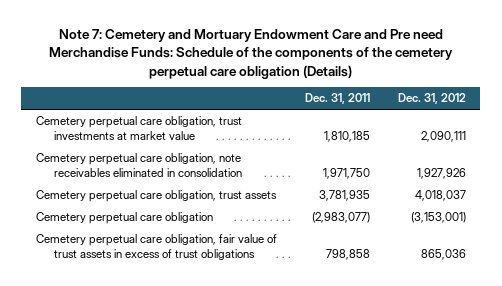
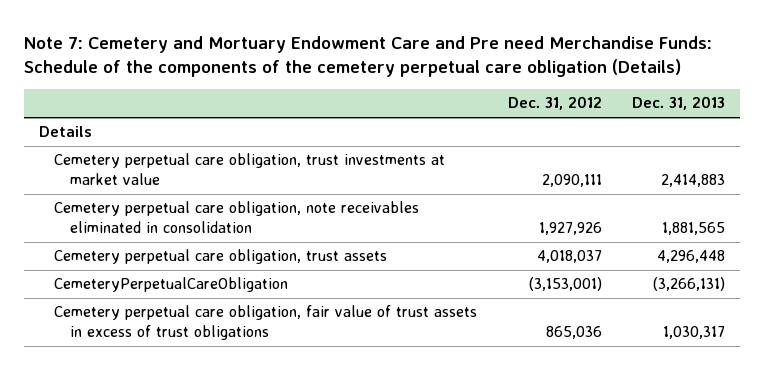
- | Dec. 31, 2011 | Dec. 31, 2012
+ | Dec. 31, 2012 | Dec. 31, 2013
+ Details
- Cemetery perpetual care obligation | (2,983,077) | (3,153,001)
+ CemeteryPerpetualCareObligation | (3,153,001) | (3,266,131)

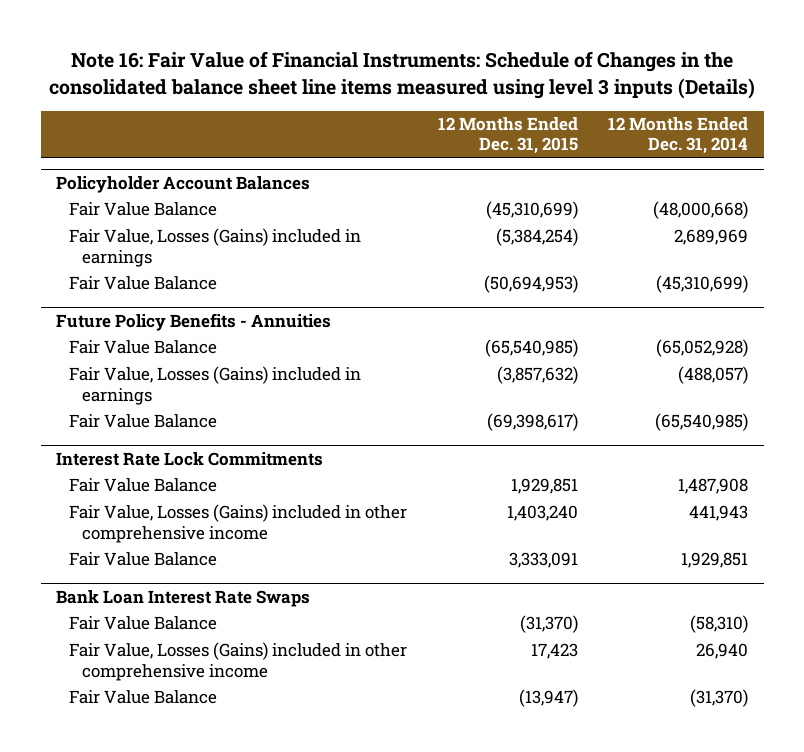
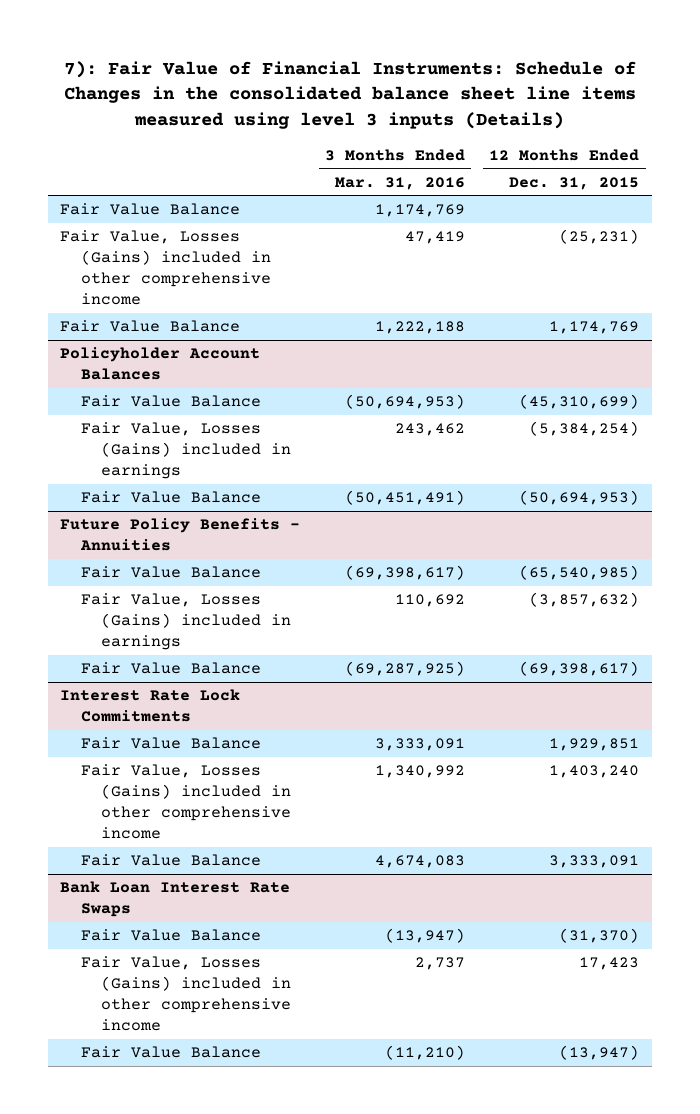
- Note 16: Fair Value of Financial Instruments: Schedule of Changes in the consolidated balance sheet line items measured using level 3 inputs (Details)
+ 7): Fair Value of Financial Instruments: Schedule of Changes in the consolidated balance sheet line items measured using level 3 inputs (Details)
- | 12 Months Ended Dec. 31, 2015 | 12 Months Ended Dec. 31, 2014
+ | 3 Months Ended Mar. 31, 2016 | 12 Months Ended Dec. 31, 2015
+ Fair Value Balance | 1,174,769 |
+ Fair Value, Losses (Gains) included in other comprehensive income | 47,419 | (25,231)
+ Fair Value Balance | 1,222,188 | 1,174,769

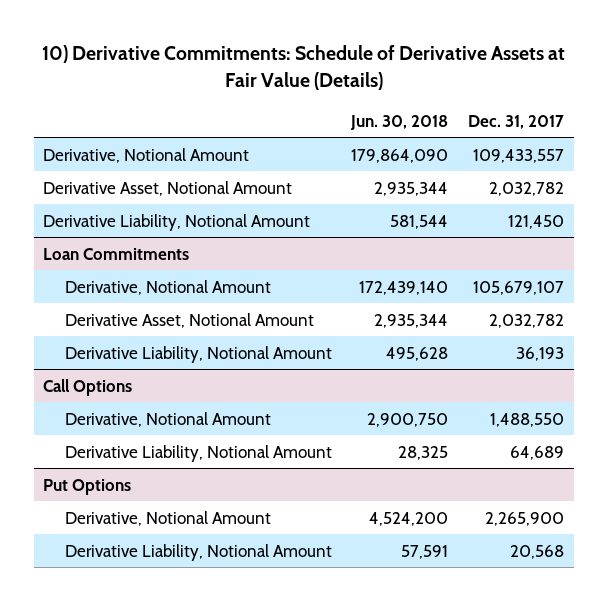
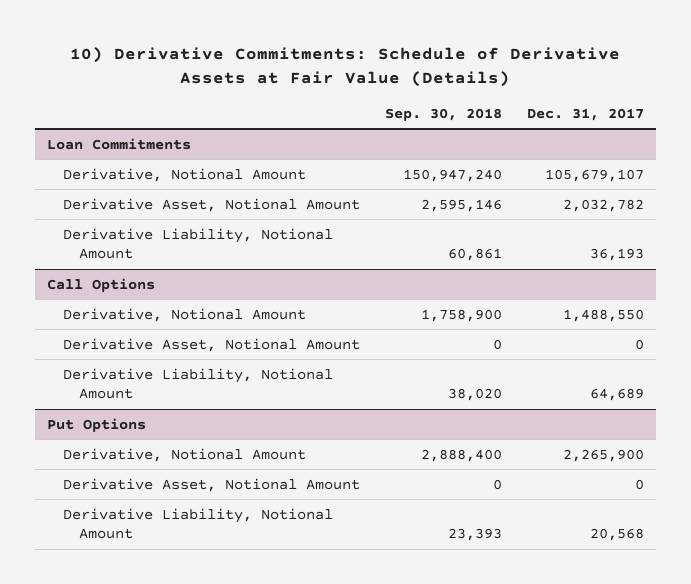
- | Jun. 30, 2018 | Dec. 31, 2017
+ | Sep. 30, 2018 | Dec. 31, 2017
- Derivative, Notional Amount | 179,864,090 | 109,433,557
- Derivative Asset, Notional Amount | 2,935,344 | 2,032,782
- Derivative Liability, Notional Amount | 581,544 | 121,450
@ Call Options
+ Derivative Asset, Notional Amount | 0 | 0
@ Put Options
+ Derivative Asset, Notional Amount | 0 | 0

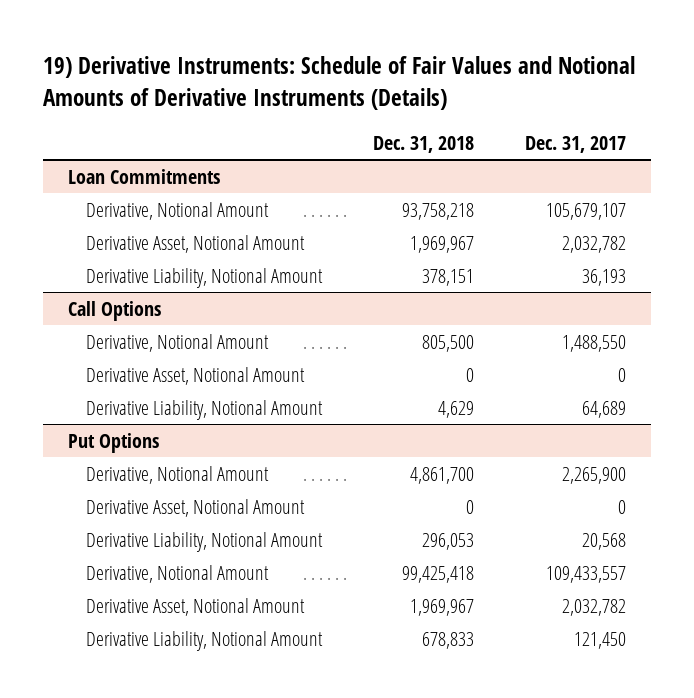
- 10) Derivative Commitments: Schedule of Derivative Assets at Fair Value (Details)
+ 19) Derivative Instruments: Schedule of Fair Values and Notional Amounts of Derivative Instruments (Details)
- | Sep. 30, 2018 | Dec. 31, 2017
+ | Dec. 31, 2018 | Dec. 31, 2017
@ Put Options
+ Derivative, Notional Amount | 99,425,418 | 109,433,557
+ Derivative Asset, Notional Amount | 1,969,967 | 2,032,782
+ Derivative Liability, Notional Amount | 678,833 | 121,450

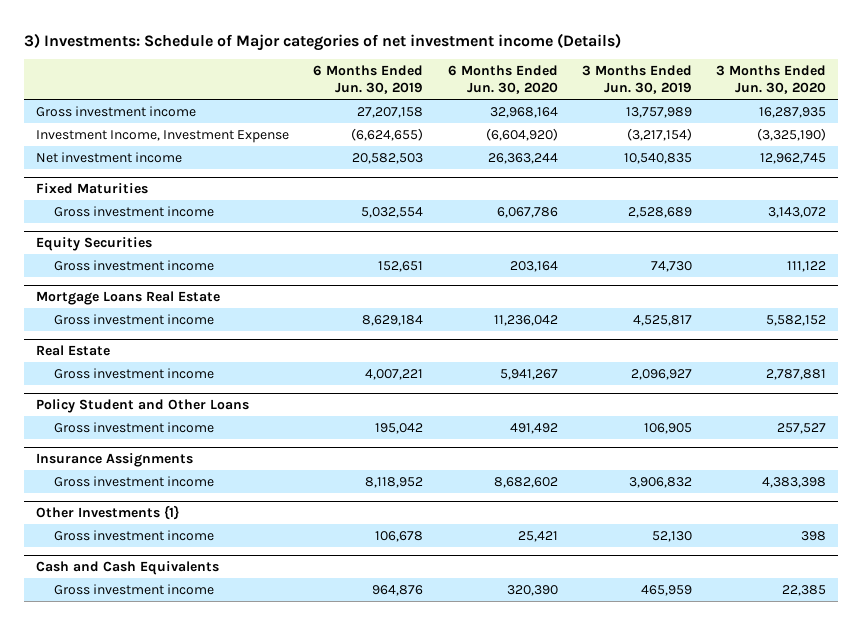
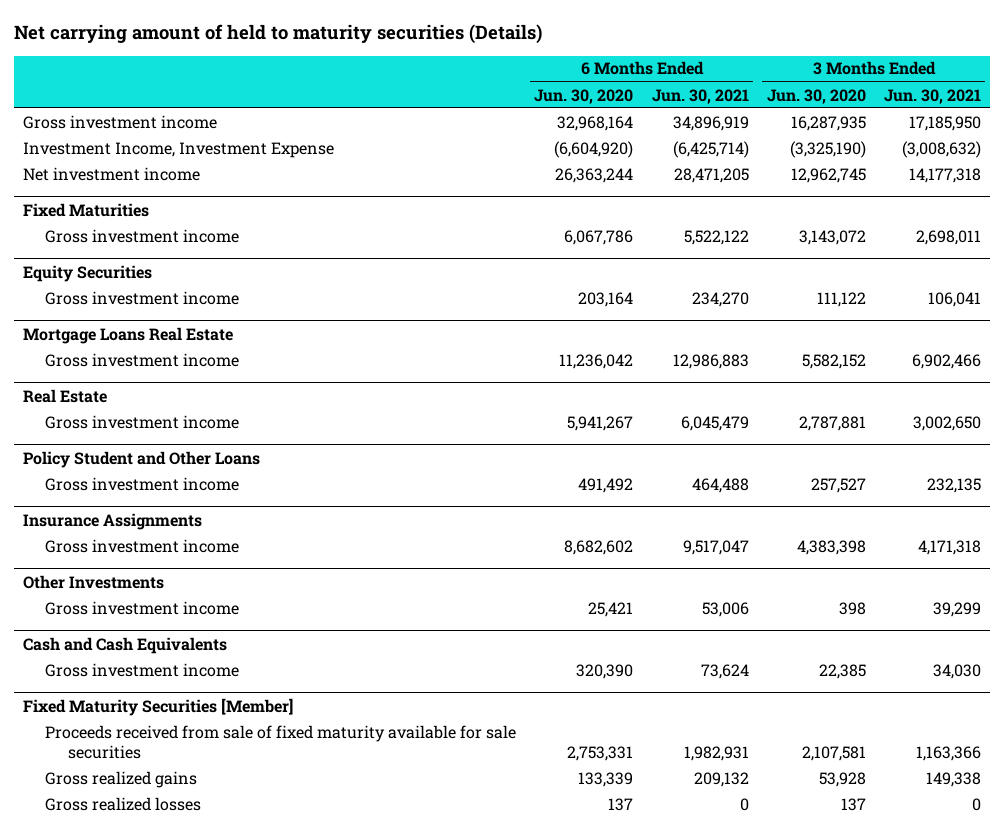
- 3) Investments: Schedule of Major categories of net investment income (Details)
+ Net carrying amount of held to maturity securities (Details)
- | 6 Months Ended Jun. 30, 2019 | 6 Months Ended Jun. 30, 2020 | 3 Months Ended Jun. 30, 2019 | 3 Months Ended Jun. 30, 2020
+ | 6 Months Ended Jun. 30, 2020 | 6 Months Ended Jun. 30, 2021 | 3 Months Ended Jun. 30, 2020 | 3 Months Ended Jun. 30, 2021
- Other Investments {1}
+ Other Investments
+ Fixed Maturity Securities [Member]
+ Proceeds received from sale of fixed maturity available for sale securities | 2,753,331 | 1,982,931 | 2,107,581 | 1,163,366
+ Gross realized gains | 133,339 | 209,132 | 53,928 | 149,338
+ Gross realized losses | 137 | 0 | 137 | 0

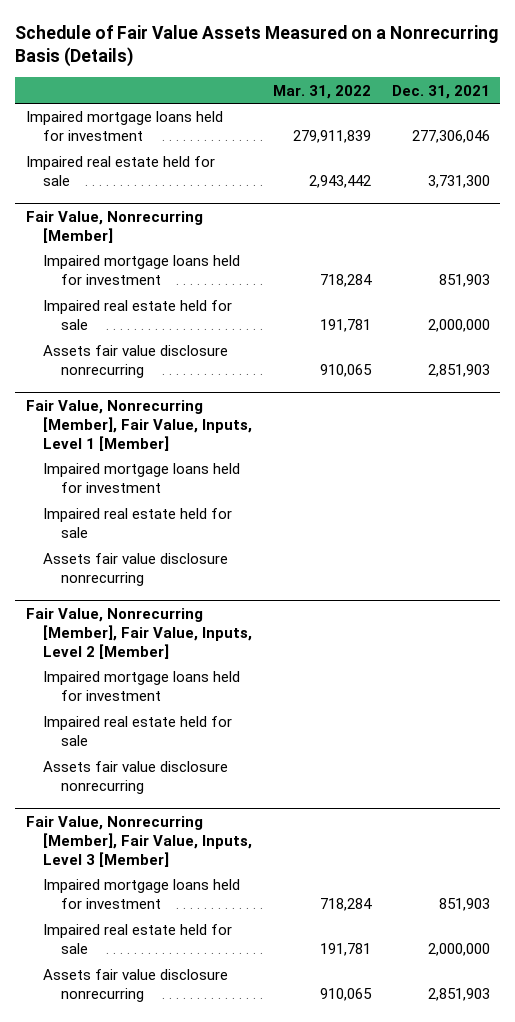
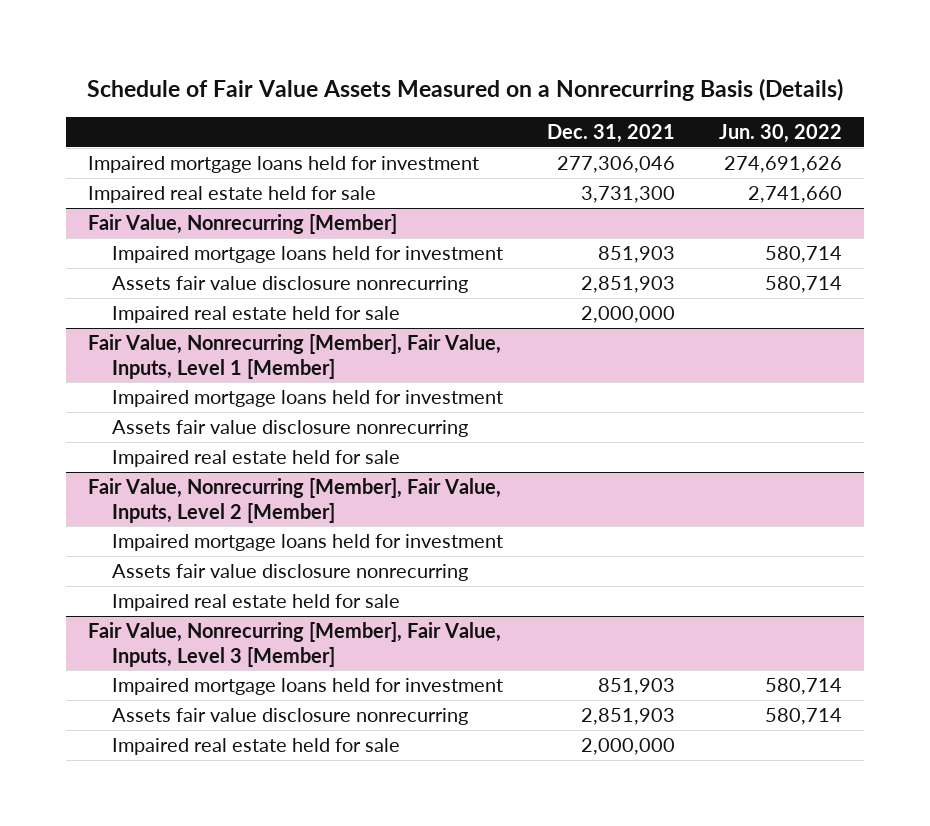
- | Mar. 31, 2022 | Dec. 31, 2021
+ | Dec. 31, 2021 | Jun. 30, 2022
@ Fair Value, Nonrecurring [Member]
moved down: Impaired real estate held for sale | 2,000,000 |
@ Fair Value, Nonrecurring [Member], Fair Value, Inputs, Level 1 [Member]
moved down: Impaired real estate held for sale
@ Fair Value, Nonrecurring [Member], Fair Value, Inputs, Level 2 [Member]
moved down: Impaired real estate held for sale
@ Fair Value, Nonrecurring [Member], Fair Value, Inputs, Level 3 [Member]
moved down: Impaired real estate held for sale | 2,000,000 |

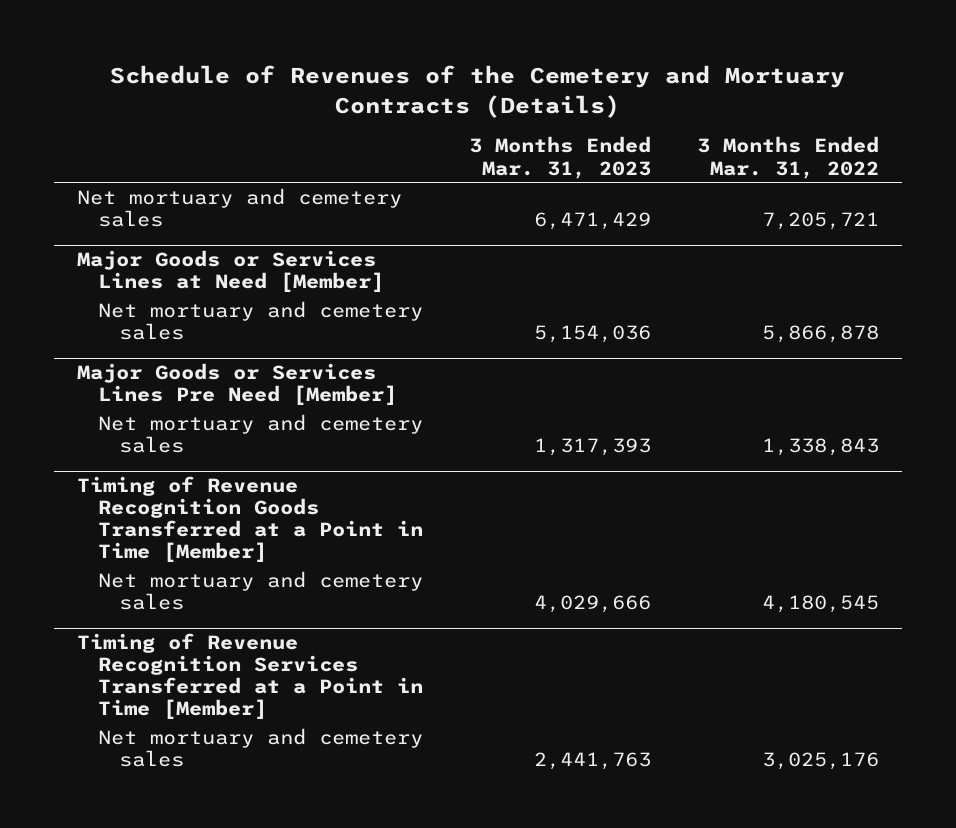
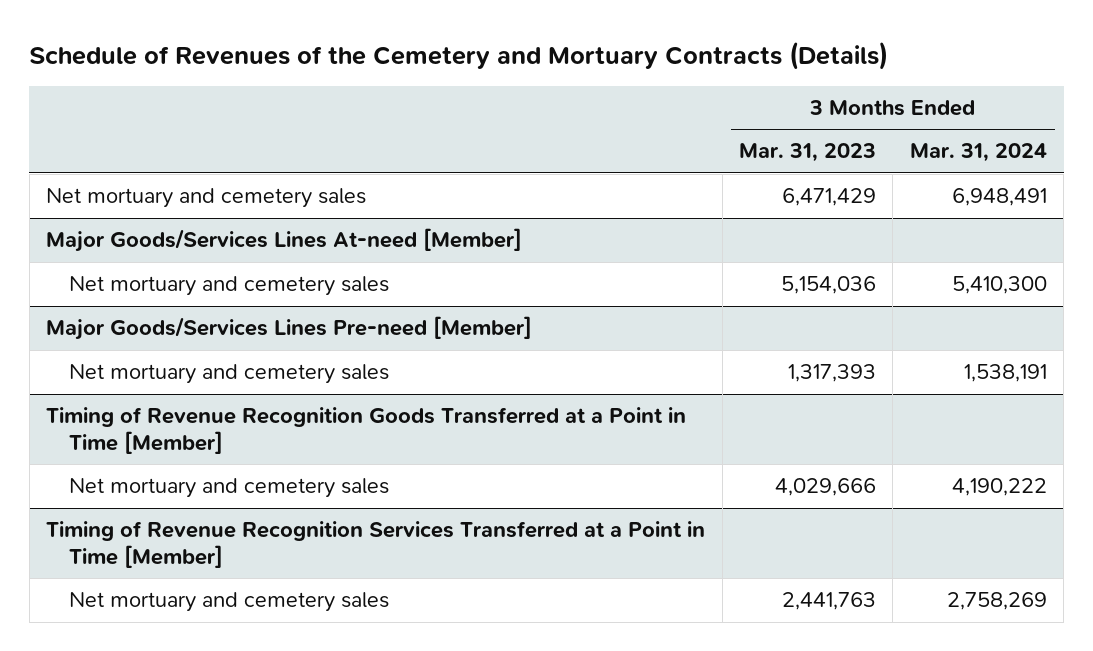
- | 3 Months Ended Mar. 31, 2023 | 3 Months Ended Mar. 31, 2022
+ | 3 Months Ended Mar. 31, 2023 | 3 Months Ended Mar. 31, 2024
- Major Goods or Services Lines at Need [Member]
+ Major Goods/Services Lines At-need [Member]
- Major Goods or Services Lines Pre Need [Member]
+ Major Goods/Services Lines Pre-need [Member]

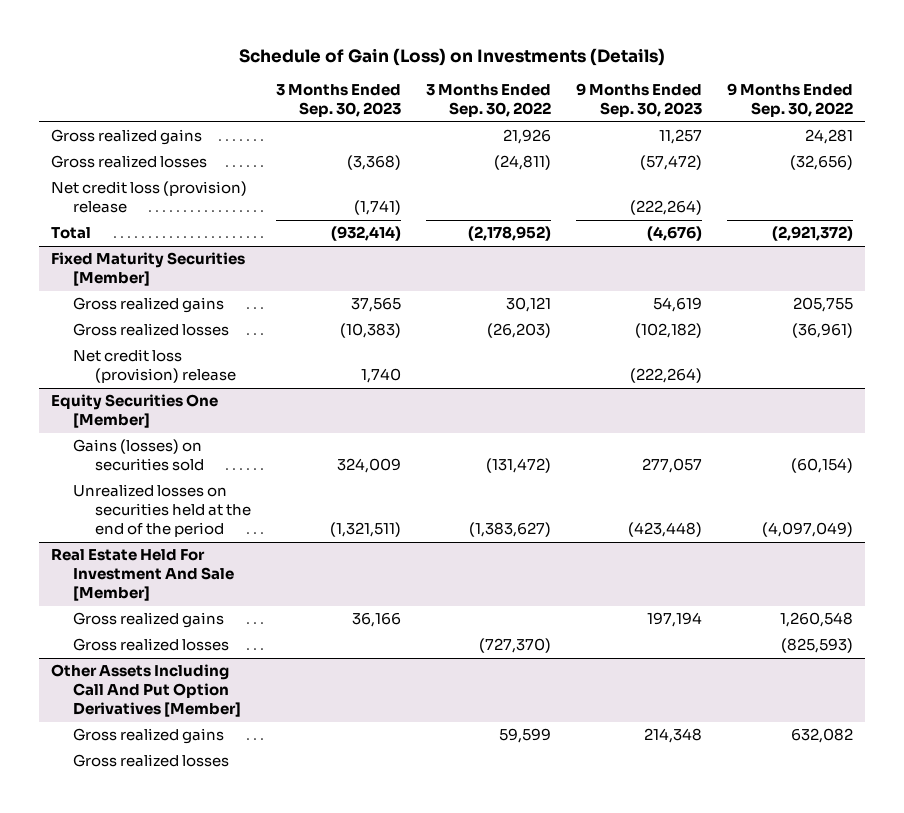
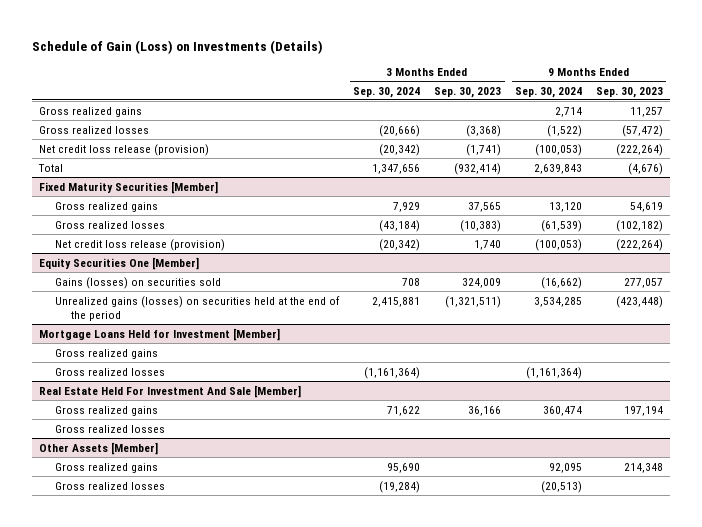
- | 3 Months Ended Sep. 30, 2023 | 3 Months Ended Sep. 30, 2022 | 9 Months Ended Sep. 30, 2023 | 9 Months Ended Sep. 30, 2022
+ | 3 Months Ended Sep. 30, 2024 | 3 Months Ended Sep. 30, 2023 | 9 Months Ended Sep. 30, 2024 | 9 Months Ended Sep. 30, 2023
- Net credit loss (provision) release | (1,741) | | (222,264) |
+ Net credit loss release (provision) | (20,342) | (1,741) | (100,053) | (222,264)
@ Fixed Maturity Securities [Member]
- Net credit loss (provision) release | 1,740 | | (222,264) |
+ Net credit loss release (provision) | (20,342) | 1,740 | (100,053) | (222,264)
@ Equity Securities One [Member]
- Unrealized losses on securities held at the end of the period | (1,321,511) | (1,383,627) | (423,448) | (4,097,049)
+ Unrealized gains (losses) on securities held at the end of the period | 2,415,881 | (1,321,511) | 3,534,285 | (423,448)
+ Mortgage Loans Held for Investment [Member]
+ Gross realized gains
+ Gross realized losses | (1,161,364) | | (1,161,364) |
- Other Assets Including Call And Put Option Derivatives [Member]
+ Other Assets [Member]

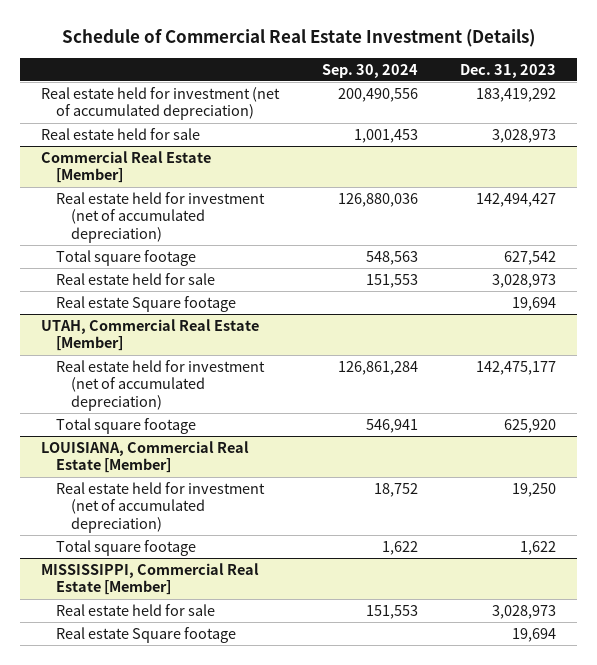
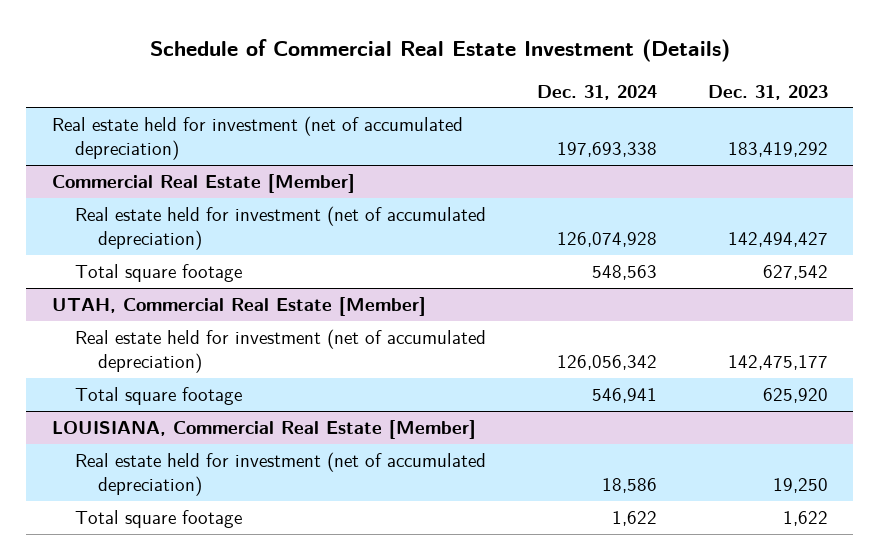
- | Sep. 30, 2024 | Dec. 31, 2023
+ | Dec. 31, 2024 | Dec. 31, 2023
- Real estate held for sale | 1,001,453 | 3,028,973
@ Commercial Real Estate [Member]
- Real estate held for sale | 151,553 | 3,028,973
- Real estate Square footage | | 19,694
- MISSISSIPPI, Commercial Real Estate [Member]
- Real estate held for sale | 151,553 | 3,028,973
- Real estate Square footage | | 19,694

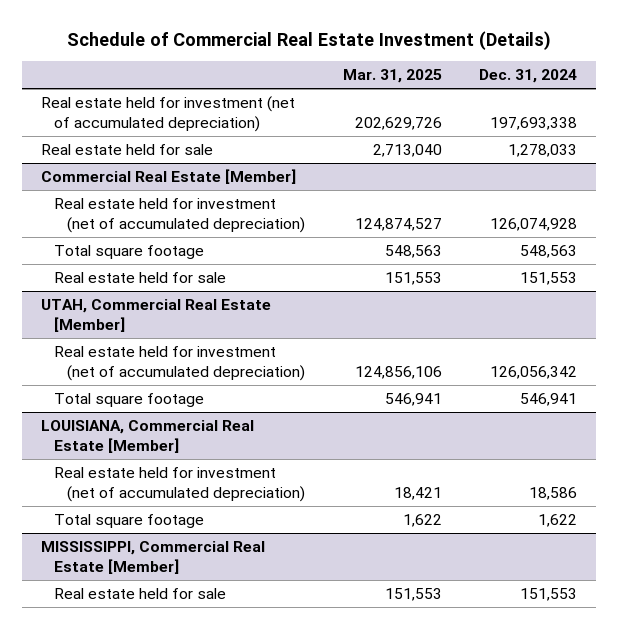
- | Dec. 31, 2024 | Dec. 31, 2023
+ | Mar. 31, 2025 | Dec. 31, 2024
+ Real estate held for sale | 2,713,040 | 1,278,033
@ Commercial Real Estate [Member]
+ Real estate held for sale | 151,553 | 151,553
+ MISSISSIPPI, Commercial Real Estate [Member]
+ Real estate held for sale | 151,553 | 151,553

